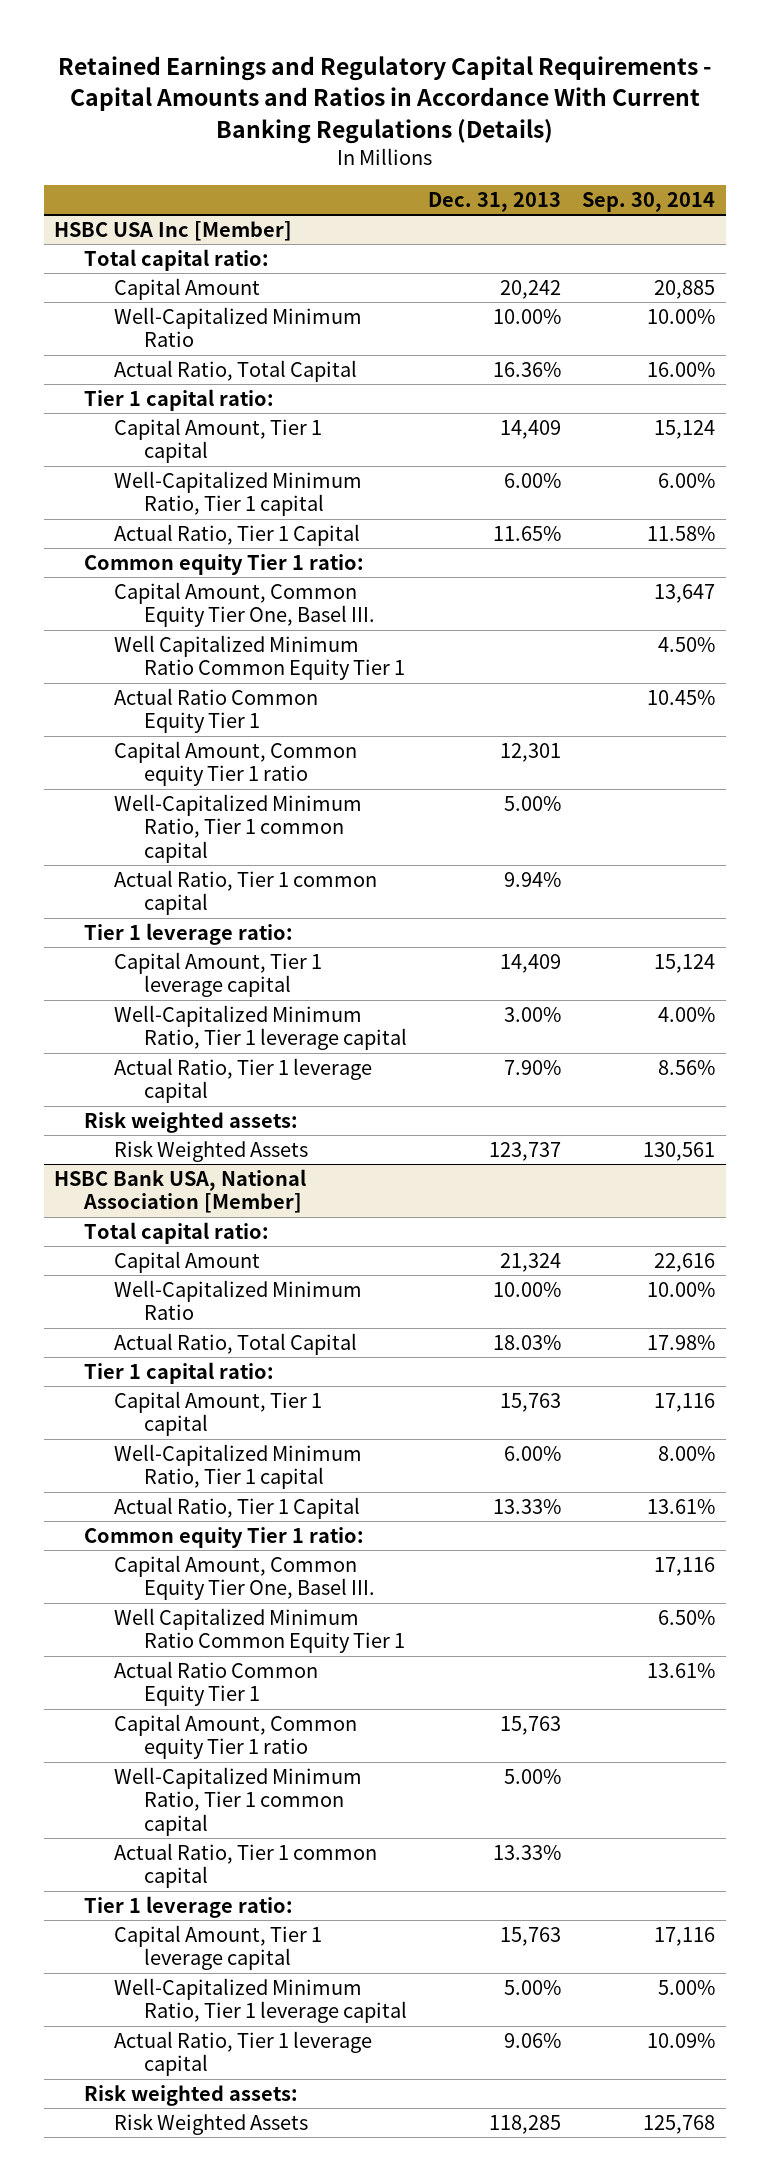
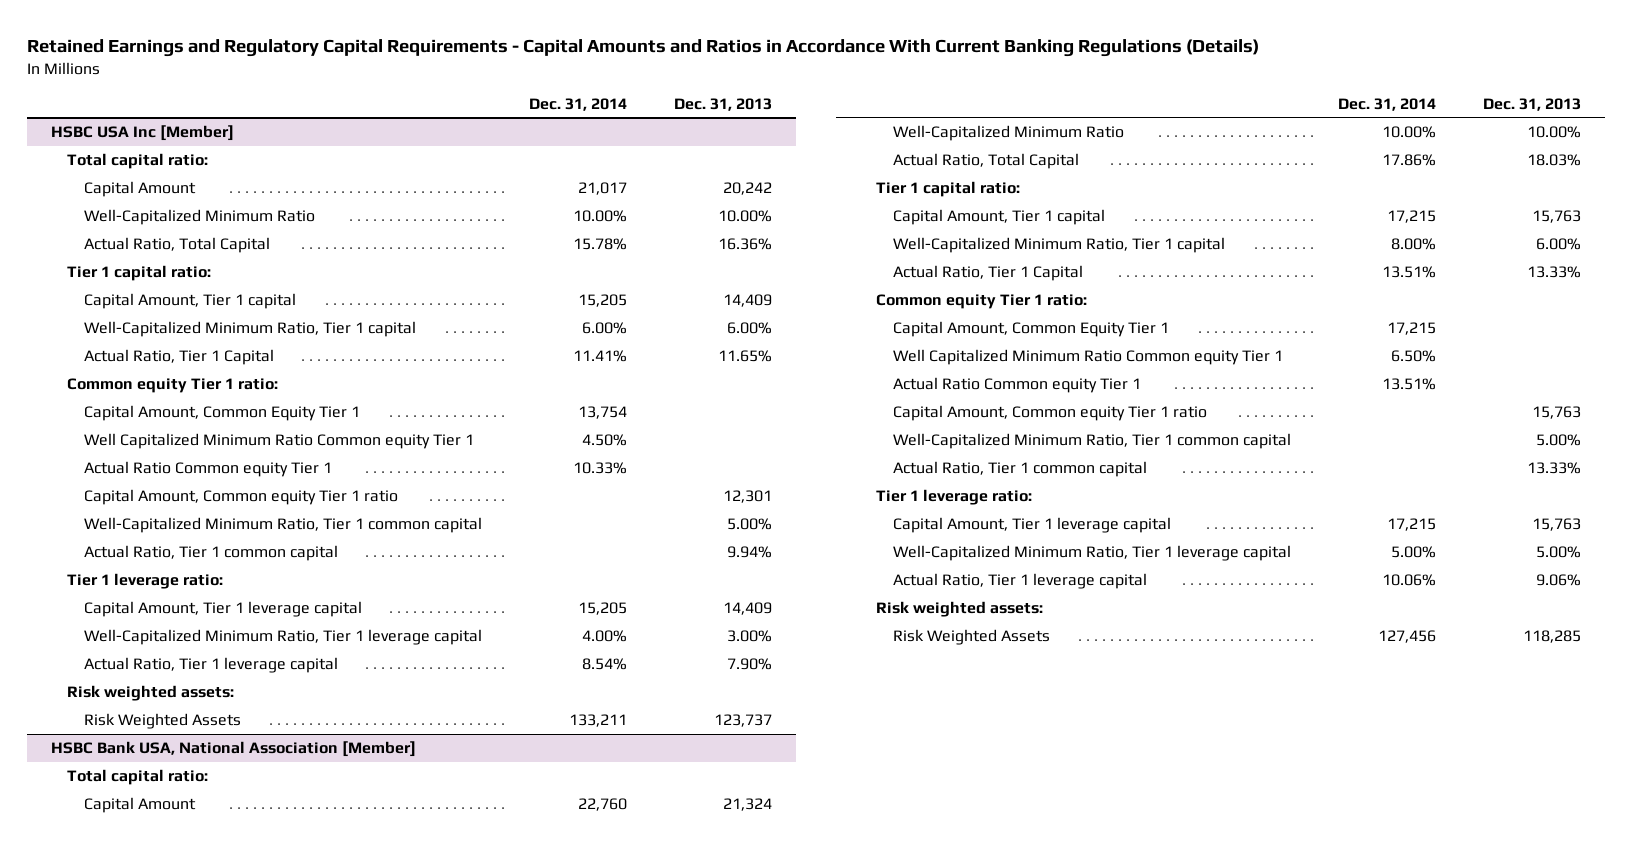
- | Dec. 31, 2013 | Sep. 30, 2014
+ | Dec. 31, 2014 | Dec. 31, 2013
@ HSBC USA Inc [Member]
- Capital Amount, Common Equity Tier One, Basel III. | | 13,647
- Well Capitalized Minimum Ratio Common Equity Tier 1 | | 4.50%
- Actual Ratio Common Equity Tier 1 | | 10.45%
+ Capital Amount, Common Equity Tier 1 | 13,754 |
+ Well Capitalized Minimum Ratio Common equity Tier 1 | 4.50% |
+ Actual Ratio Common equity Tier 1 | 10.33% |
@ HSBC Bank USA, National Association [Member]
- Capital Amount, Common Equity Tier One, Basel III. | | 17,116
- Well Capitalized Minimum Ratio Common Equity Tier 1 | | 6.50%
- Actual Ratio Common Equity Tier 1 | | 13.61%
+ Capital Amount, Common Equity Tier 1 | 17,215 |
+ Well Capitalized Minimum Ratio Common equity Tier 1 | 6.50% |
+ Actual Ratio Common equity Tier 1 | 13.51% |

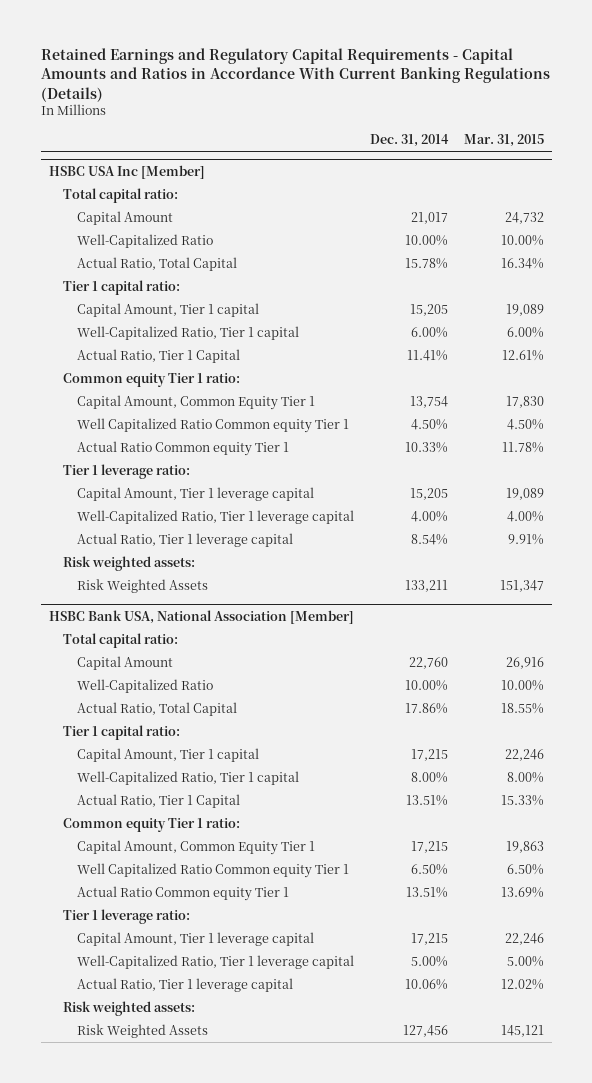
- | Dec. 31, 2014 | Dec. 31, 2013
+ | Dec. 31, 2014 | Mar. 31, 2015
@ HSBC USA Inc [Member]
- Well-Capitalized Minimum Ratio | 10.00% | 10.00%
+ Well-Capitalized Ratio | 10.00% | 10.00%
- Well-Capitalized Minimum Ratio, Tier 1 capital | 6.00% | 6.00%
+ Well-Capitalized Ratio, Tier 1 capital | 6.00% | 6.00%
- Well Capitalized Minimum Ratio Common equity Tier 1 | 4.50% |
+ Well Capitalized Ratio Common equity Tier 1 | 4.50% | 4.50%
- Capital Amount, Common equity Tier 1 ratio | | 12,301
- Well-Capitalized Minimum Ratio, Tier 1 common capital | | 5.00%
- Actual Ratio, Tier 1 common capital | | 9.94%
- Well-Capitalized Minimum Ratio, Tier 1 leverage capital | 4.00% | 3.00%
+ Well-Capitalized Ratio, Tier 1 leverage capital | 4.00% | 4.00%
@ HSBC Bank USA, National Association [Member]
- Well-Capitalized Minimum Ratio | 10.00% | 10.00%
+ Well-Capitalized Ratio | 10.00% | 10.00%
- Well-Capitalized Minimum Ratio, Tier 1 capital | 8.00% | 6.00%
+ Well-Capitalized Ratio, Tier 1 capital | 8.00% | 8.00%
- Well Capitalized Minimum Ratio Common equity Tier 1 | 6.50% |
+ Well Capitalized Ratio Common equity Tier 1 | 6.50% | 6.50%
- Capital Amount, Common equity Tier 1 ratio | | 15,763
- Well-Capitalized Minimum Ratio, Tier 1 common capital | | 5.00%
- Actual Ratio, Tier 1 common capital | | 13.33%
- Well-Capitalized Minimum Ratio, Tier 1 leverage capital | 5.00% | 5.00%
+ Well-Capitalized Ratio, Tier 1 leverage capital | 5.00% | 5.00%

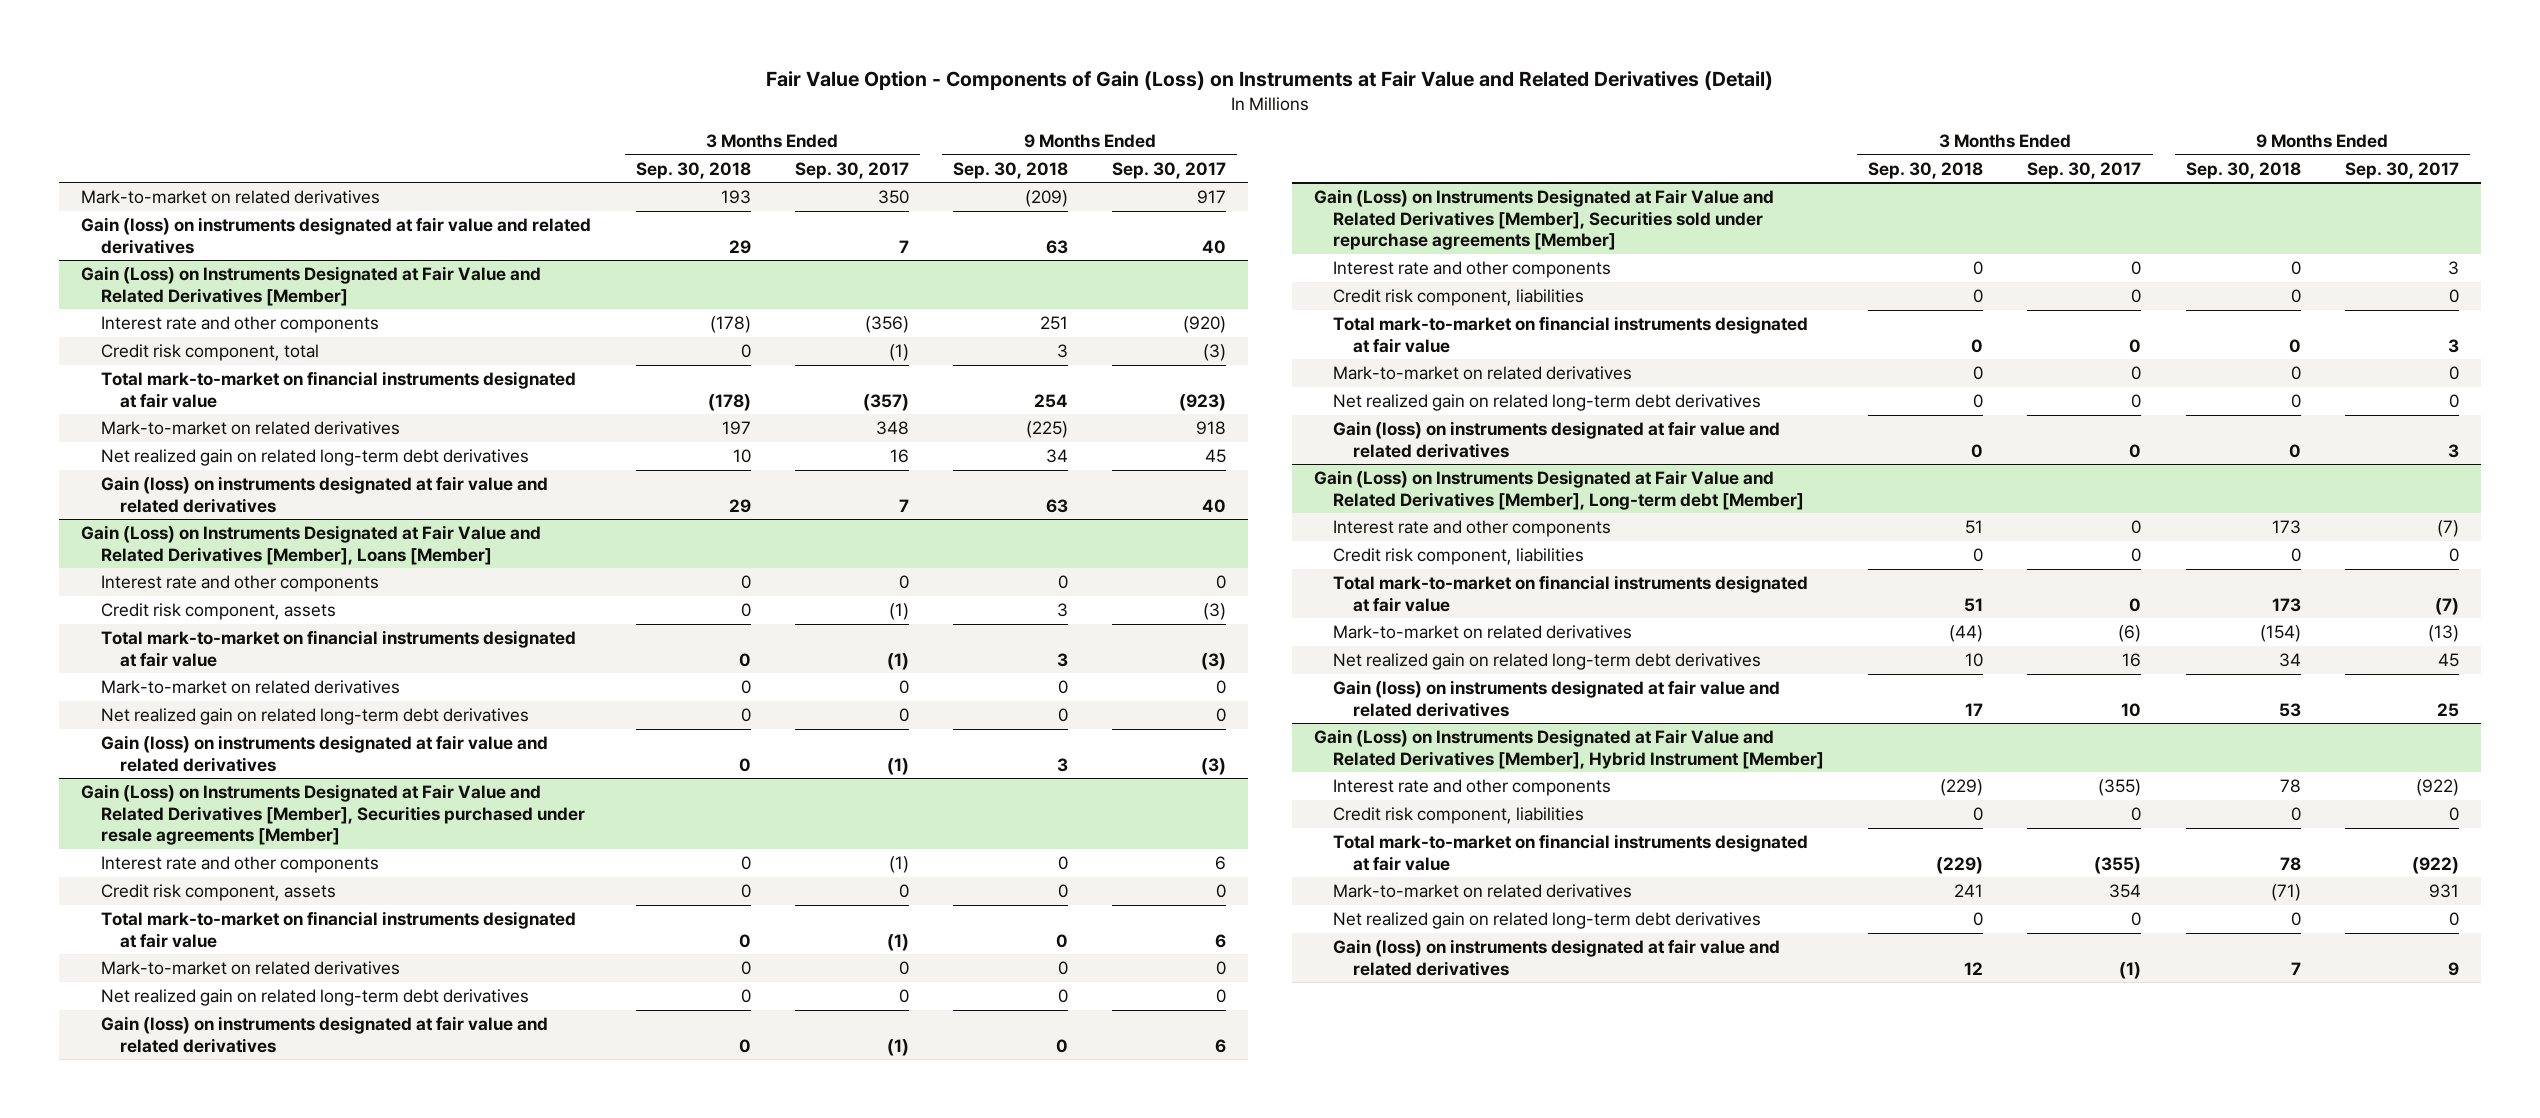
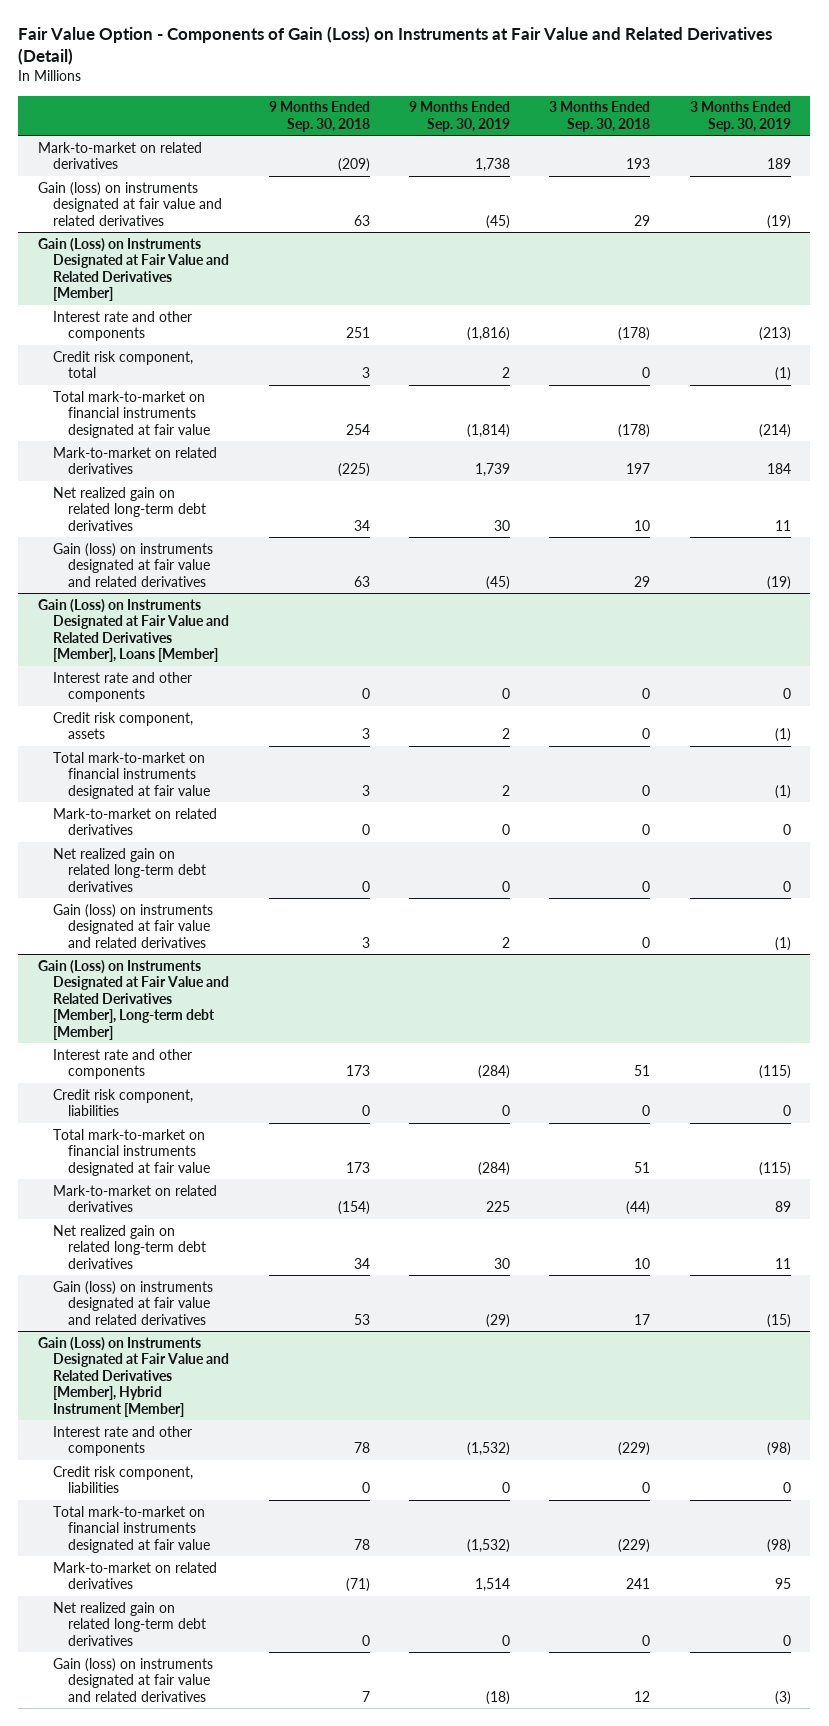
- | 3 Months Ended Sep. 30, 2018 | 3 Months Ended Sep. 30, 2017 | 9 Months Ended Sep. 30, 2018 | 9 Months Ended Sep. 30, 2017
+ | 9 Months Ended Sep. 30, 2018 | 9 Months Ended Sep. 30, 2019 | 3 Months Ended Sep. 30, 2018 | 3 Months Ended Sep. 30, 2019
- Gain (Loss) on Instruments Designated at Fair Value and Related Derivatives [Member], Securities purchased under resale agreements [Member]
- Interest rate and other components | 0 | (1) | 0 | 6
- Credit risk component, assets | 0 | 0 | 0 | 0
- Total mark-to-market on financial instruments designated at fair value | 0 | (1) | 0 | 6
- Mark-to-market on related derivatives | 0 | 0 | 0 | 0
- Net realized gain on related long-term debt derivatives | 0 | 0 | 0 | 0
- Gain (loss) on instruments designated at fair value and related derivatives | 0 | (1) | 0 | 6
- Gain (Loss) on Instruments Designated at Fair Value and Related Derivatives [Member], Securities sold under repurchase agreements [Member]
- Interest rate and other components | 0 | 0 | 0 | 3
- Credit risk component, liabilities | 0 | 0 | 0 | 0
- Total mark-to-market on financial instruments designated at fair value | 0 | 0 | 0 | 3
- Mark-to-market on related derivatives | 0 | 0 | 0 | 0
- Net realized gain on related long-term debt derivatives | 0 | 0 | 0 | 0
- Gain (loss) on instruments designated at fair value and related derivatives | 0 | 0 | 0 | 3

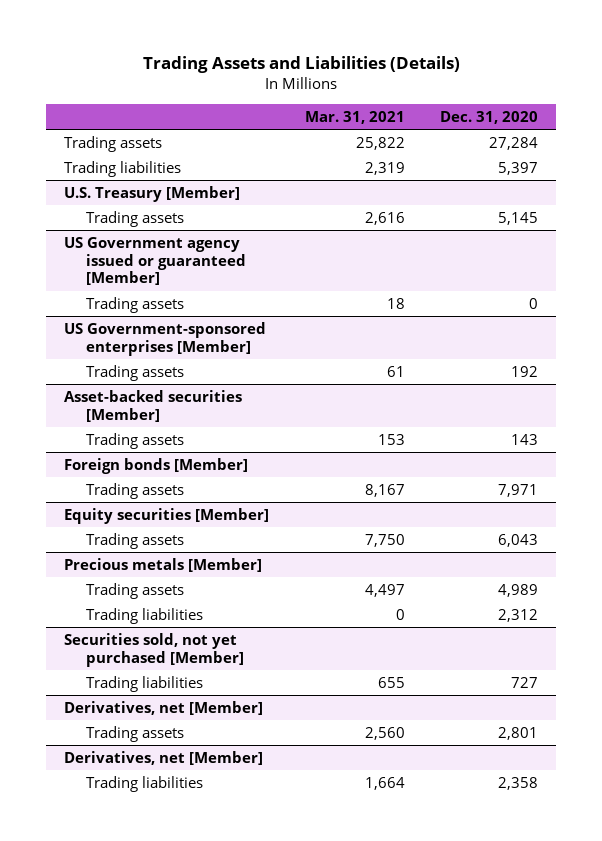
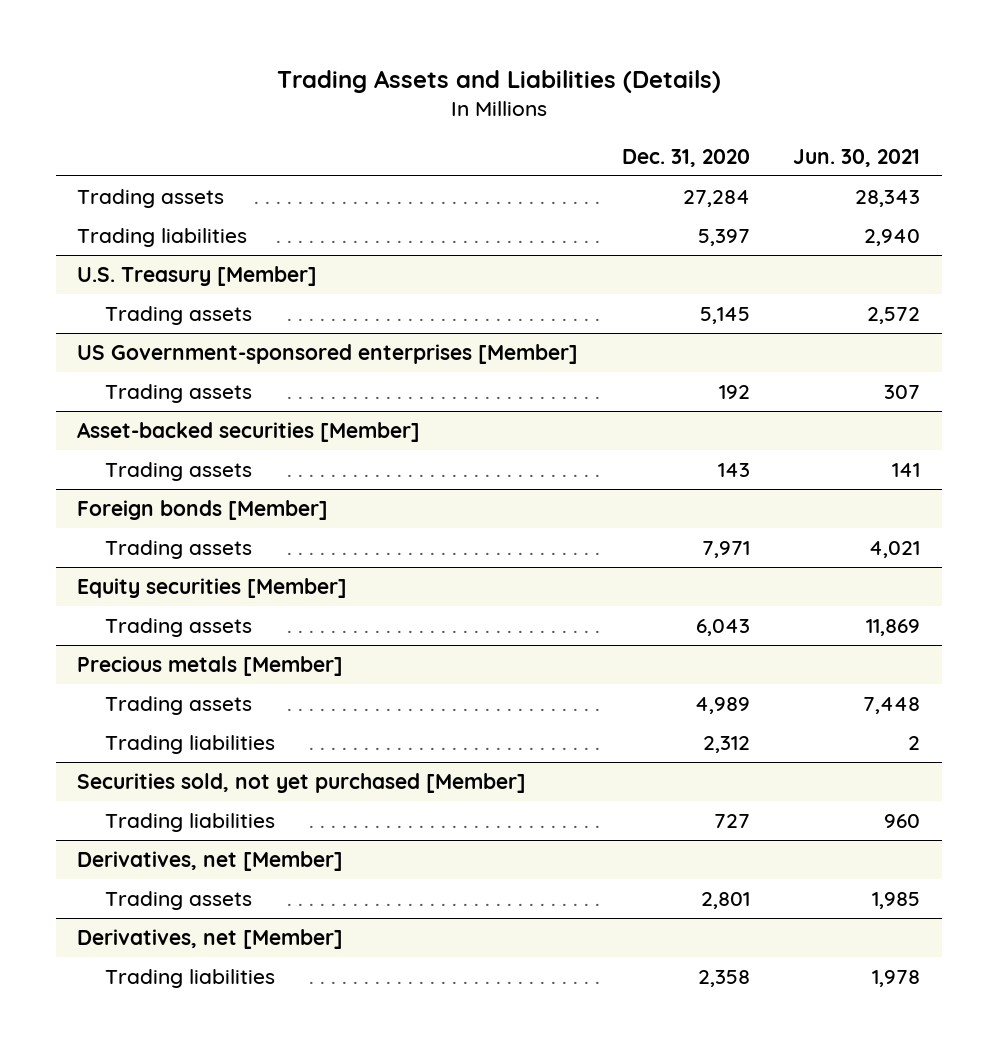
- | Mar. 31, 2021 | Dec. 31, 2020
+ | Dec. 31, 2020 | Jun. 30, 2021
- US Government agency issued or guaranteed [Member]
- Trading assets | 18 | 0

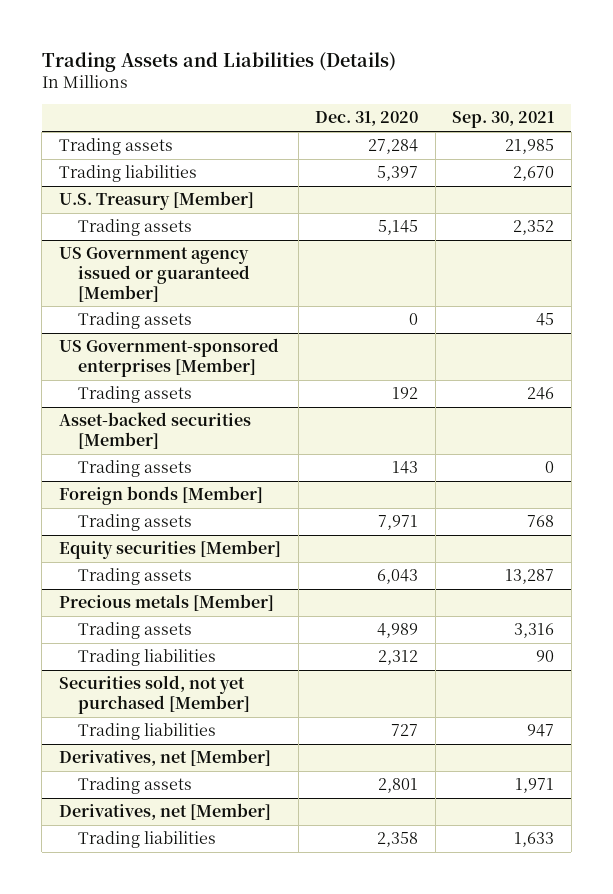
- | Dec. 31, 2020 | Jun. 30, 2021
+ | Dec. 31, 2020 | Sep. 30, 2021
+ US Government agency issued or guaranteed [Member]
+ Trading assets | 0 | 45

